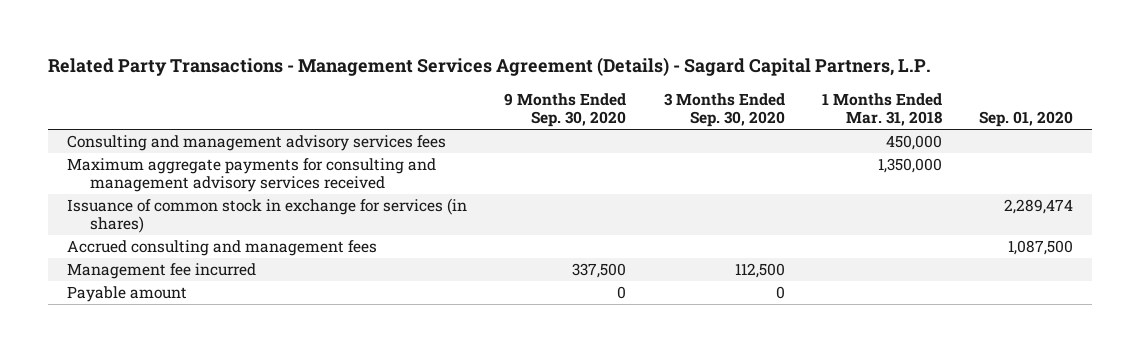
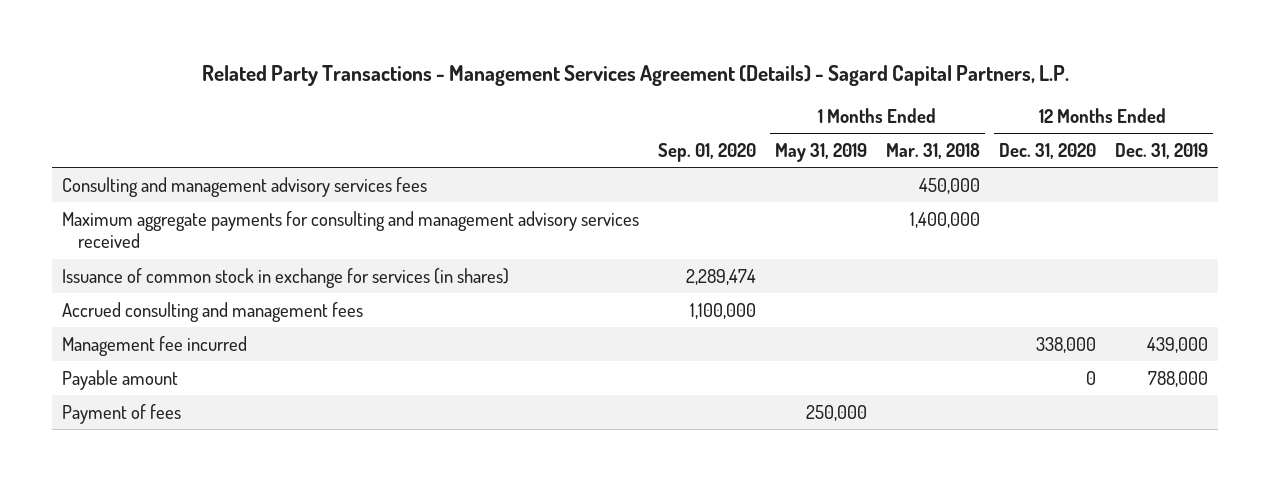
- | 9 Months Ended Sep. 30, 2020 | 3 Months Ended Sep. 30, 2020 | 1 Months Ended Mar. 31, 2018 | Sep. 01, 2020
+ | Sep. 01, 2020 | 1 Months Ended May 31, 2019 | 1 Months Ended Mar. 31, 2018 | 12 Months Ended Dec. 31, 2020 | 12 Months Ended Dec. 31, 2019
- Maximum aggregate payments for consulting and management advisory services received | | | 1,350,000 |
+ Maximum aggregate payments for consulting and management advisory services received | | | 1,400,000 | |
- Accrued consulting and management fees | | | | 1,087,500
+ Accrued consulting and management fees | 1,100,000 | | | |
+ Payment of fees | | 250,000 | | |

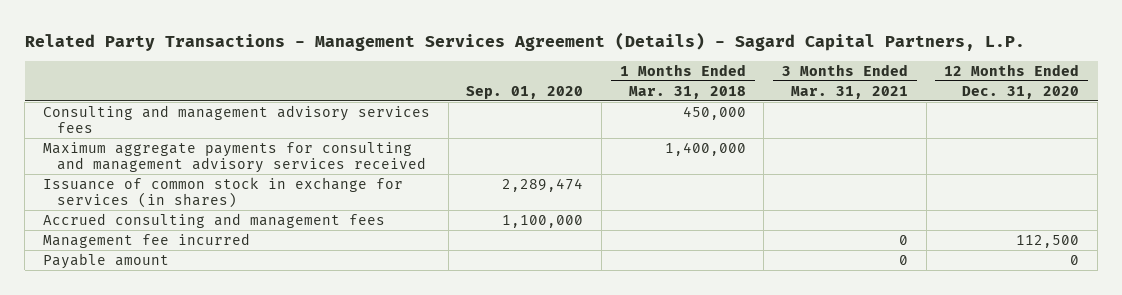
- | Sep. 01, 2020 | 1 Months Ended May 31, 2019 | 1 Months Ended Mar. 31, 2018 | 12 Months Ended Dec. 31, 2020 | 12 Months Ended Dec. 31, 2019
+ | Sep. 01, 2020 | 1 Months Ended Mar. 31, 2018 | 3 Months Ended Mar. 31, 2021 | 12 Months Ended Dec. 31, 2020
- Management fee incurred | | | | 338,000 | 439,000
+ Management fee incurred | | | 0 | 112,500
- Payment of fees | | 250,000 | | |

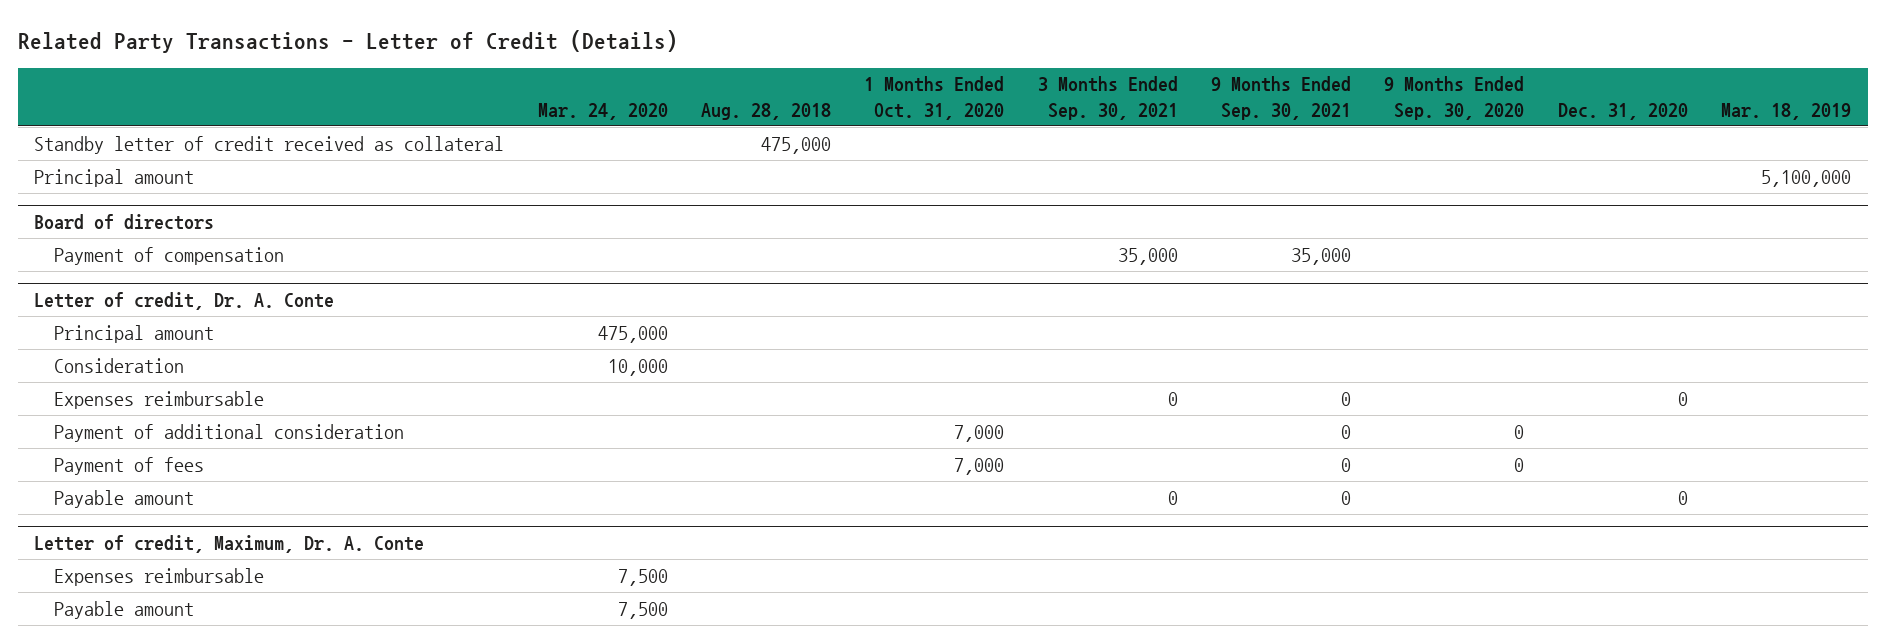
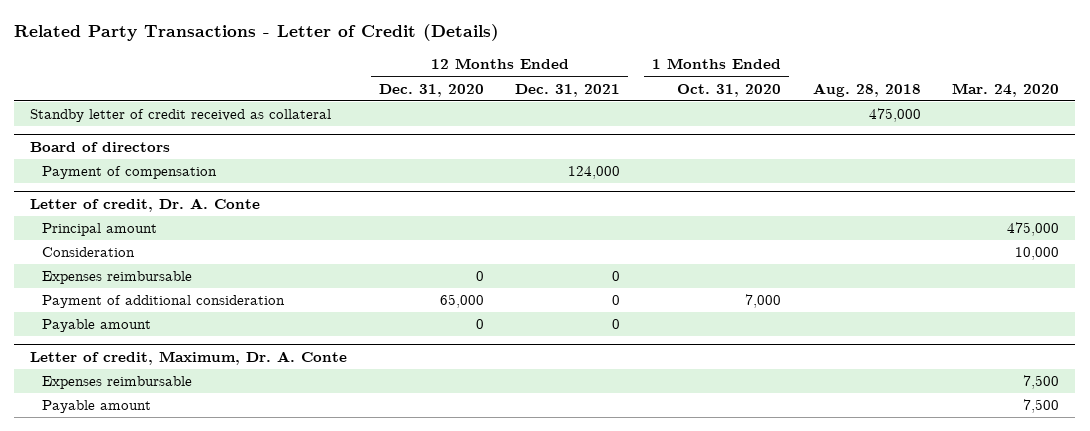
- | Mar. 24, 2020 | Aug. 28, 2018 | 1 Months Ended Oct. 31, 2020 | 3 Months Ended Sep. 30, 2021 | 9 Months Ended Sep. 30, 2021 | 9 Months Ended Sep. 30, 2020 | Dec. 31, 2020 | Mar. 18, 2019
+ | 12 Months Ended Dec. 31, 2020 | 12 Months Ended Dec. 31, 2021 | 1 Months Ended Oct. 31, 2020 | Aug. 28, 2018 | Mar. 24, 2020
- Principal amount | | | | | | | | 5,100,000
@ Letter of credit, Dr. A. Conte
- Payment of fees | | | 7,000 | | 0 | 0 | |

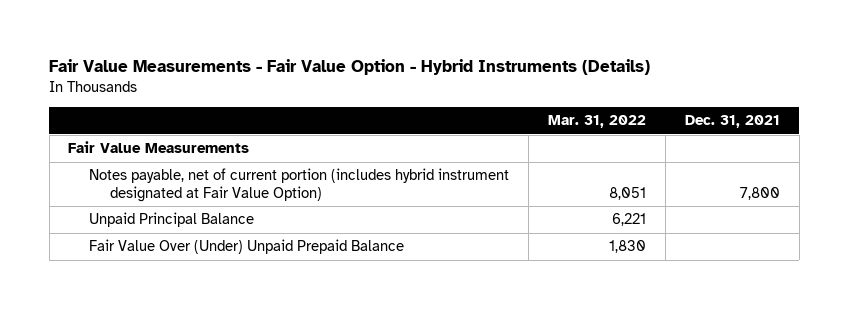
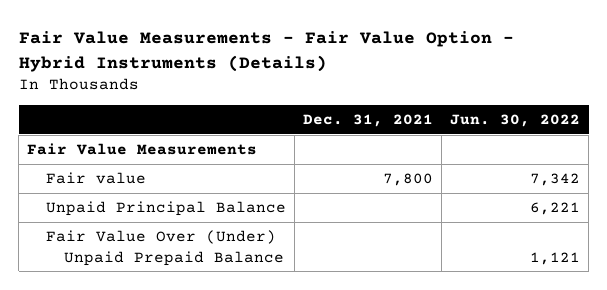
- | Mar. 31, 2022 | Dec. 31, 2021
+ | Dec. 31, 2021 | Jun. 30, 2022
- Notes payable, net of current portion (includes hybrid instrument designated at Fair Value Option) | 8,051 | 7,800
+ Fair value | 7,800 | 7,342

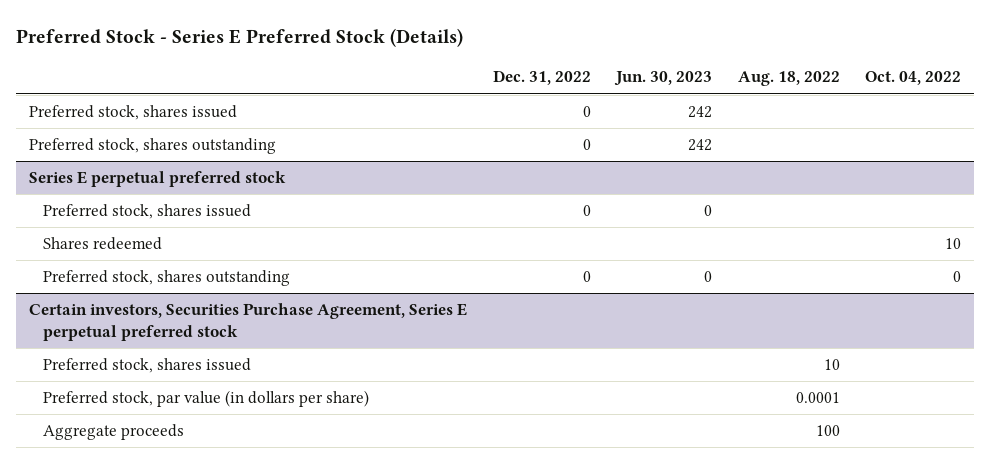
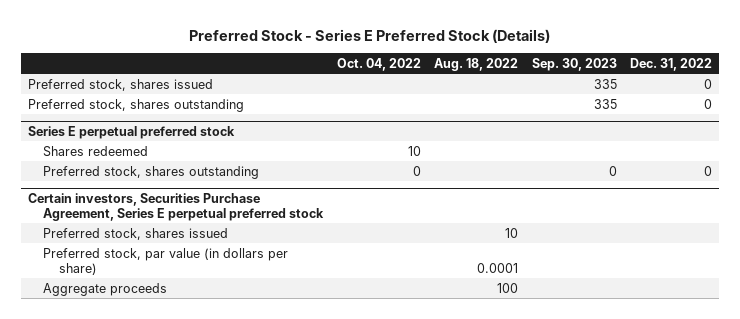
- | Dec. 31, 2022 | Jun. 30, 2023 | Aug. 18, 2022 | Oct. 04, 2022
+ | Oct. 04, 2022 | Aug. 18, 2022 | Sep. 30, 2023 | Dec. 31, 2022
@ Series E perpetual preferred stock
- Preferred stock, shares issued | 0 | 0 | |

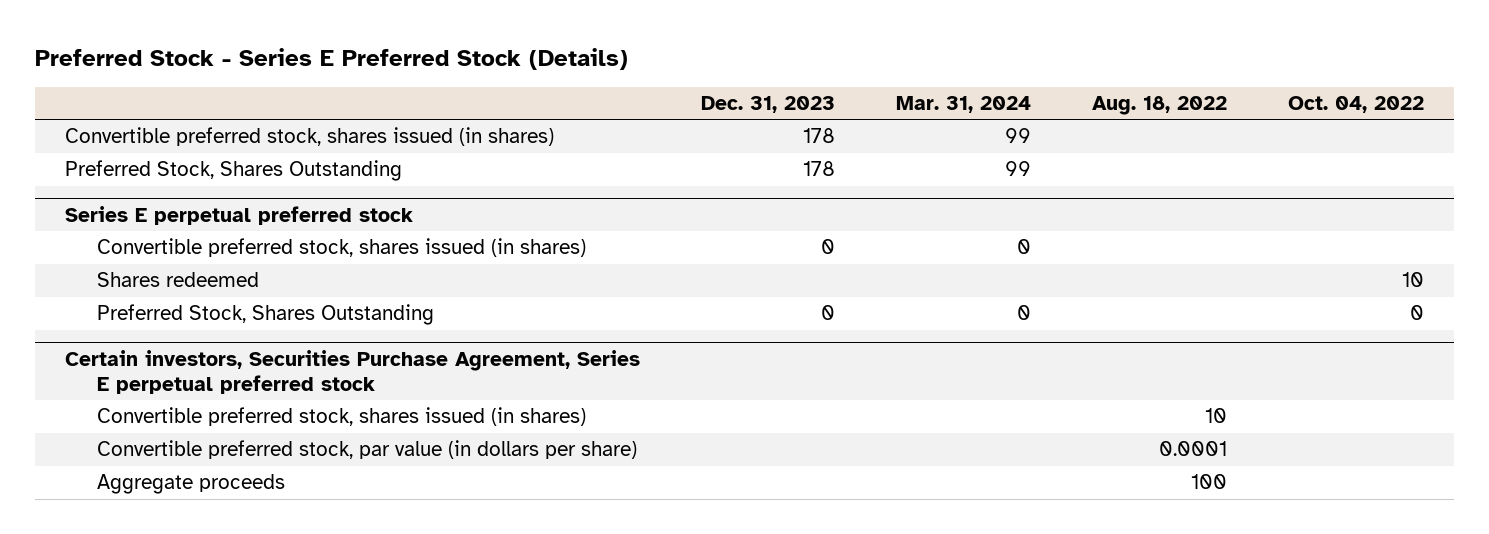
- | Oct. 04, 2022 | Aug. 18, 2022 | Sep. 30, 2023 | Dec. 31, 2022
+ | Dec. 31, 2023 | Mar. 31, 2024 | Aug. 18, 2022 | Oct. 04, 2022
- Preferred stock, shares issued | | | 335 | 0
- Preferred stock, shares outstanding | | | 335 | 0
+ Convertible preferred stock, shares issued (in shares) | 178 | 99 | |
+ Preferred Stock, Shares Outstanding | 178 | 99 | |
@ Series E perpetual preferred stock
+ Convertible preferred stock, shares issued (in shares) | 0 | 0 | |
- Preferred stock, shares outstanding | 0 | | 0 | 0
+ Preferred Stock, Shares Outstanding | 0 | 0 | | 0
@ Certain investors, Securities Purchase Agreement, Series E perpetual preferred stock
- Preferred stock, shares issued | | 10 | |
- Preferred stock, par value (in dollars per share) | | 0.0001 | |
+ Convertible preferred stock, shares issued (in shares) | | | 10 |
+ Convertible preferred stock, par value (in dollars per share) | | | 0.0001 |

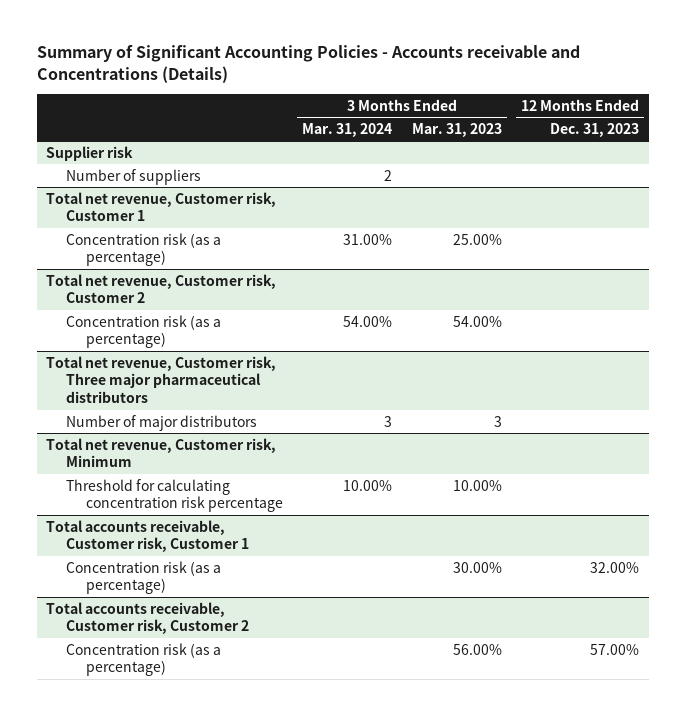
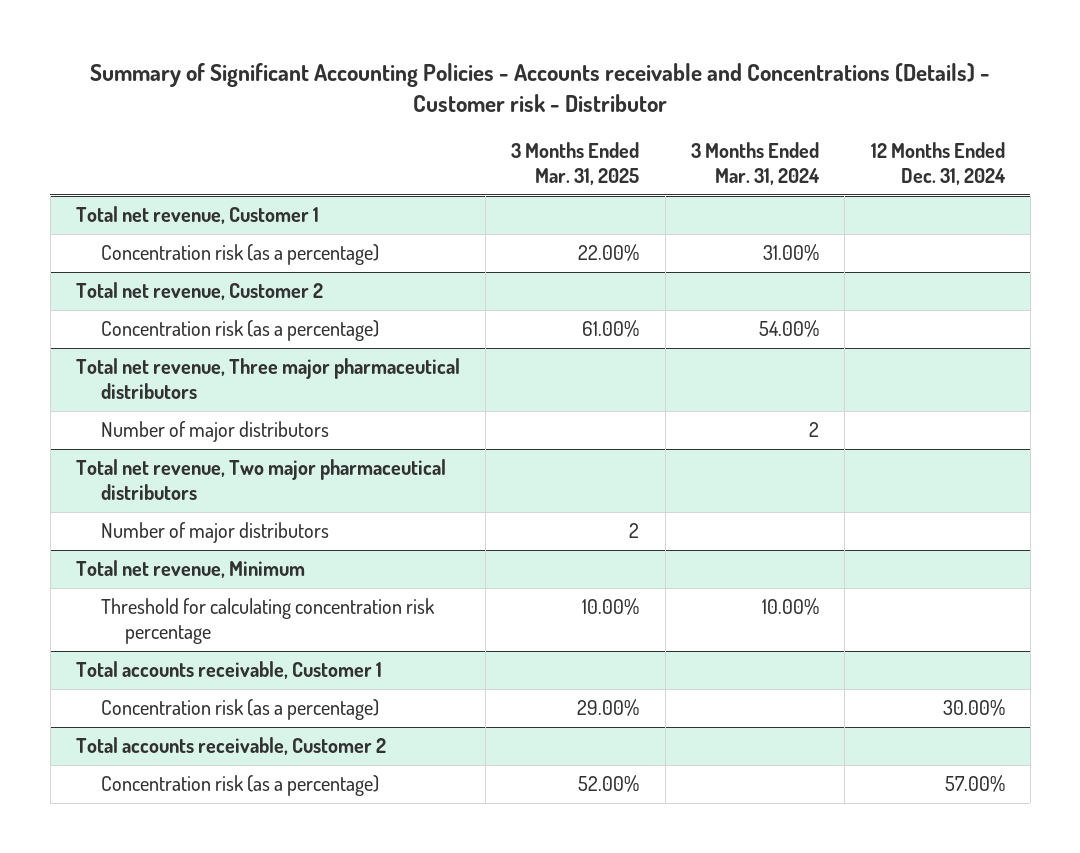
- Summary of Significant Accounting Policies - Accounts receivable and Concentrations (Details)
+ Summary of Significant Accounting Policies - Accounts receivable and Concentrations (Details) - Customer risk - Distributor
- | 3 Months Ended Mar. 31, 2024 | 3 Months Ended Mar. 31, 2023 | 12 Months Ended Dec. 31, 2023
+ | 3 Months Ended Mar. 31, 2025 | 3 Months Ended Mar. 31, 2024 | 12 Months Ended Dec. 31, 2024
- Supplier risk
- Number of suppliers | 2 | |
- Total net revenue, Customer risk, Customer 1
+ Total net revenue, Customer 1
- Total net revenue, Customer risk, Customer 2
+ Total net revenue, Customer 2
- Total net revenue, Customer risk, Three major pharmaceutical distributors
- Number of major distributors | 3 | 3 |
- Total net revenue, Customer risk, Minimum
+ Total net revenue, Three major pharmaceutical distributors
+ Number of major distributors | | 2 |
+ Total net revenue, Two major pharmaceutical distributors
+ Number of major distributors | 2 | |
+ Total net revenue, Minimum
- Total accounts receivable, Customer risk, Customer 1
+ Total accounts receivable, Customer 1
- Total accounts receivable, Customer risk, Customer 2
+ Total accounts receivable, Customer 2

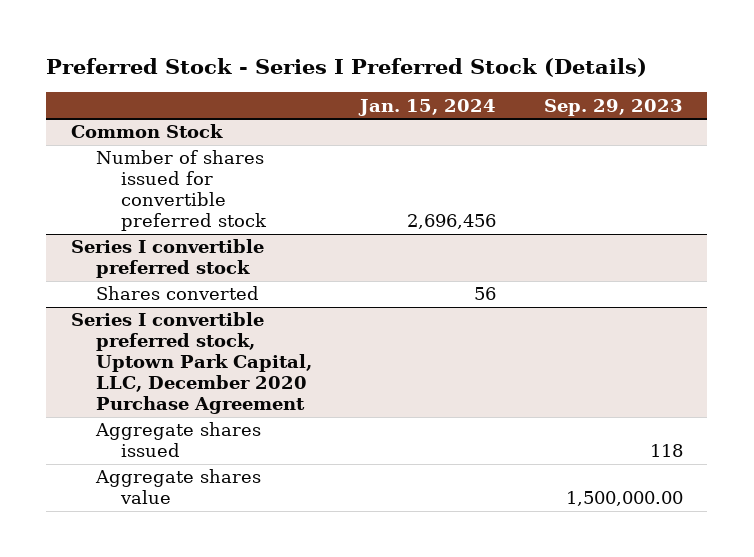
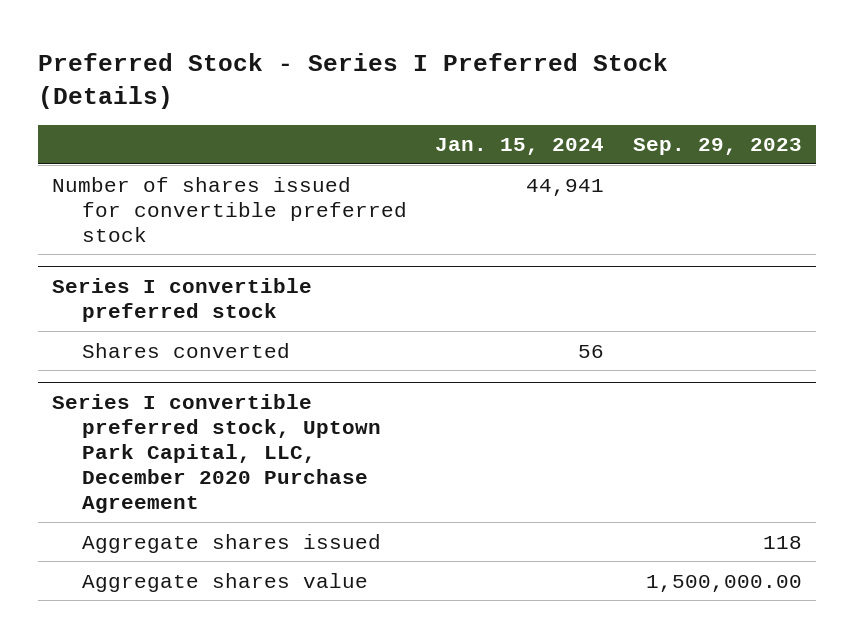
- Common Stock
- Number of shares issued for convertible preferred stock | 2,696,456 |
+ Number of shares issued for convertible preferred stock | 44,941 |

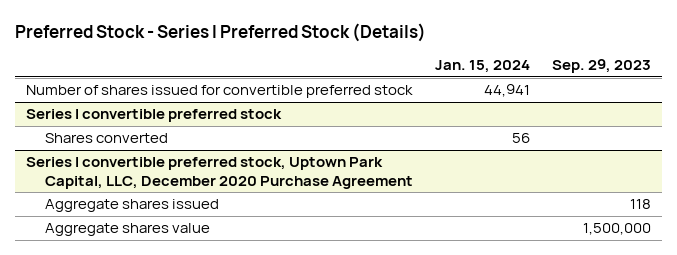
@ Series I convertible preferred stock, Uptown Park Capital, LLC, December 2020 Purchase Agreement
- Aggregate shares value | | 1,500,000.00
+ Aggregate shares value | | 1,500,000

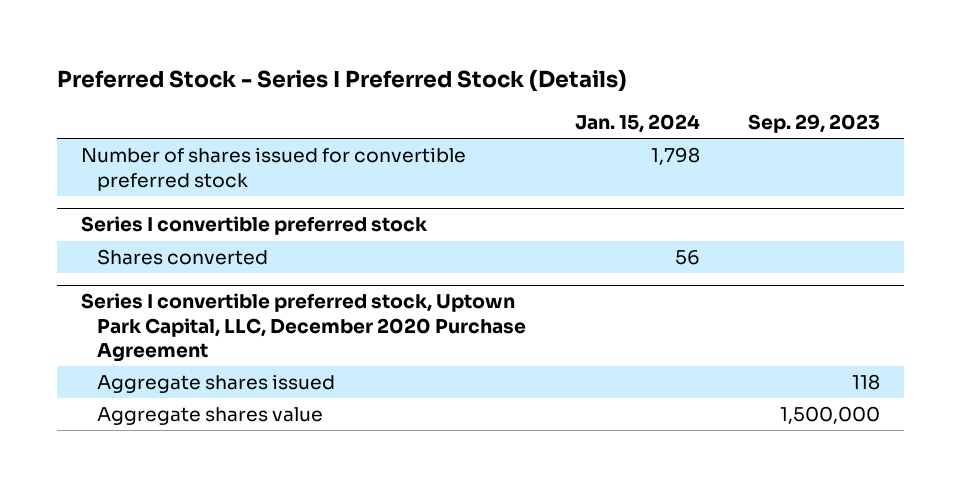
- Number of shares issued for convertible preferred stock | 44,941 |
+ Number of shares issued for convertible preferred stock | 1,798 |

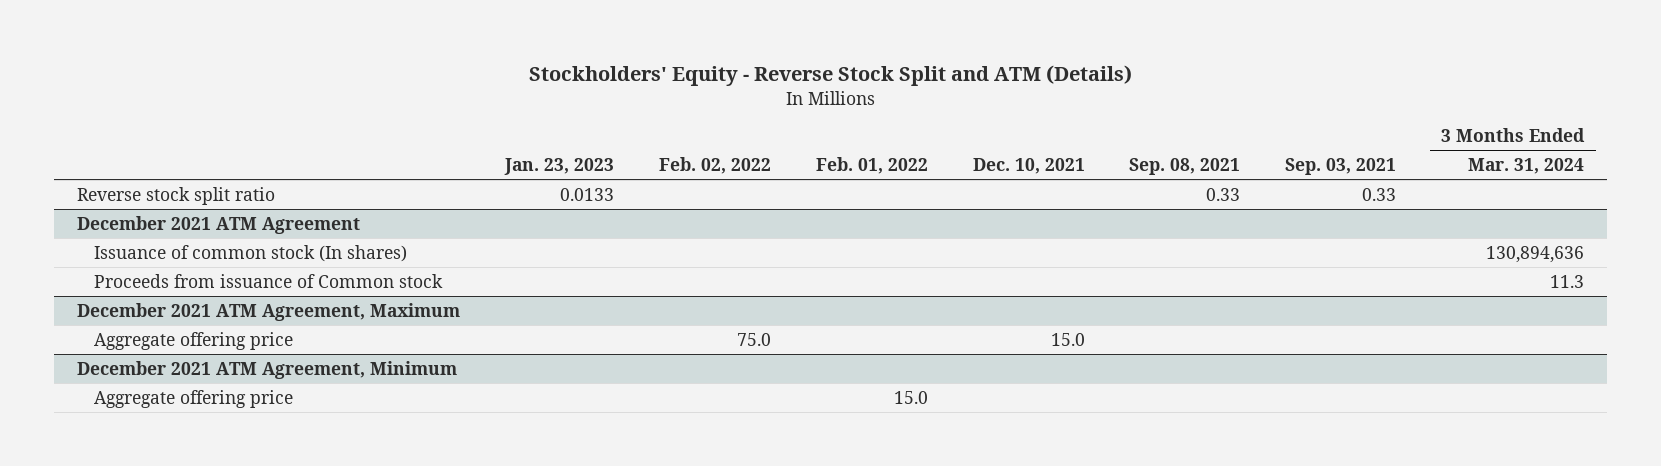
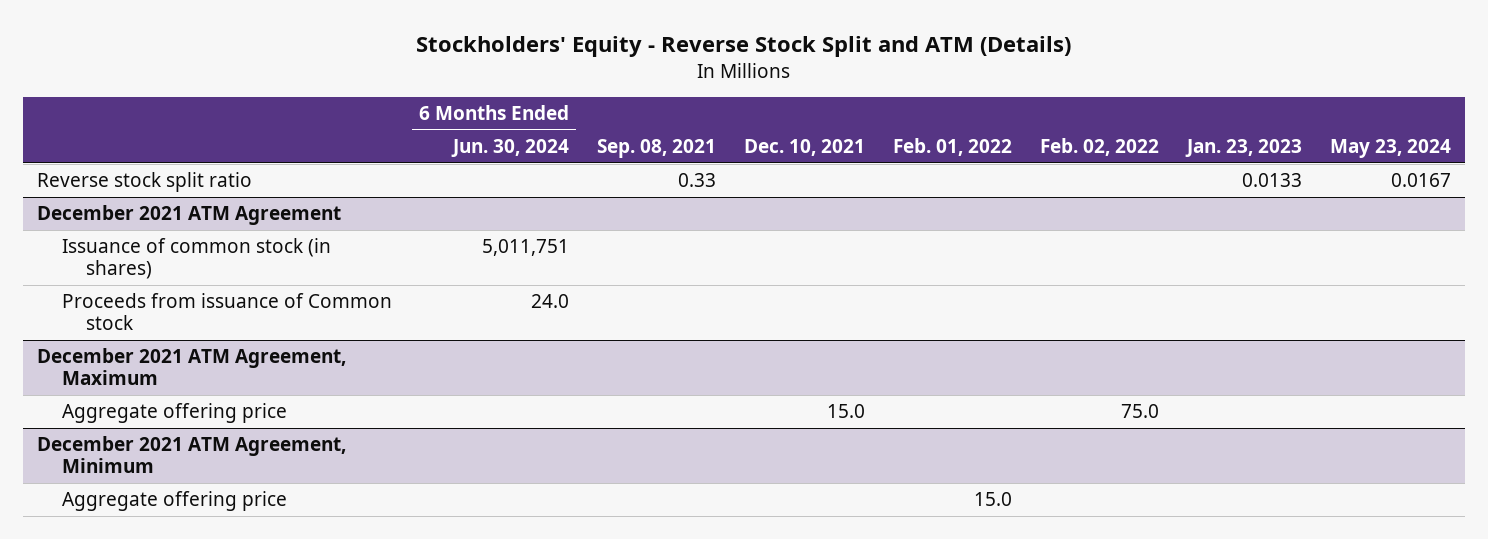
- | Jan. 23, 2023 | Feb. 02, 2022 | Feb. 01, 2022 | Dec. 10, 2021 | Sep. 08, 2021 | Sep. 03, 2021 | 3 Months Ended Mar. 31, 2024
+ | 6 Months Ended Jun. 30, 2024 | Sep. 08, 2021 | Dec. 10, 2021 | Feb. 01, 2022 | Feb. 02, 2022 | Jan. 23, 2023 | May 23, 2024
@ December 2021 ATM Agreement
- Issuance of common stock (In shares) | | | | | | | 130,894,636
+ Issuance of common stock (in shares) | 5,011,751 | | | | | |

